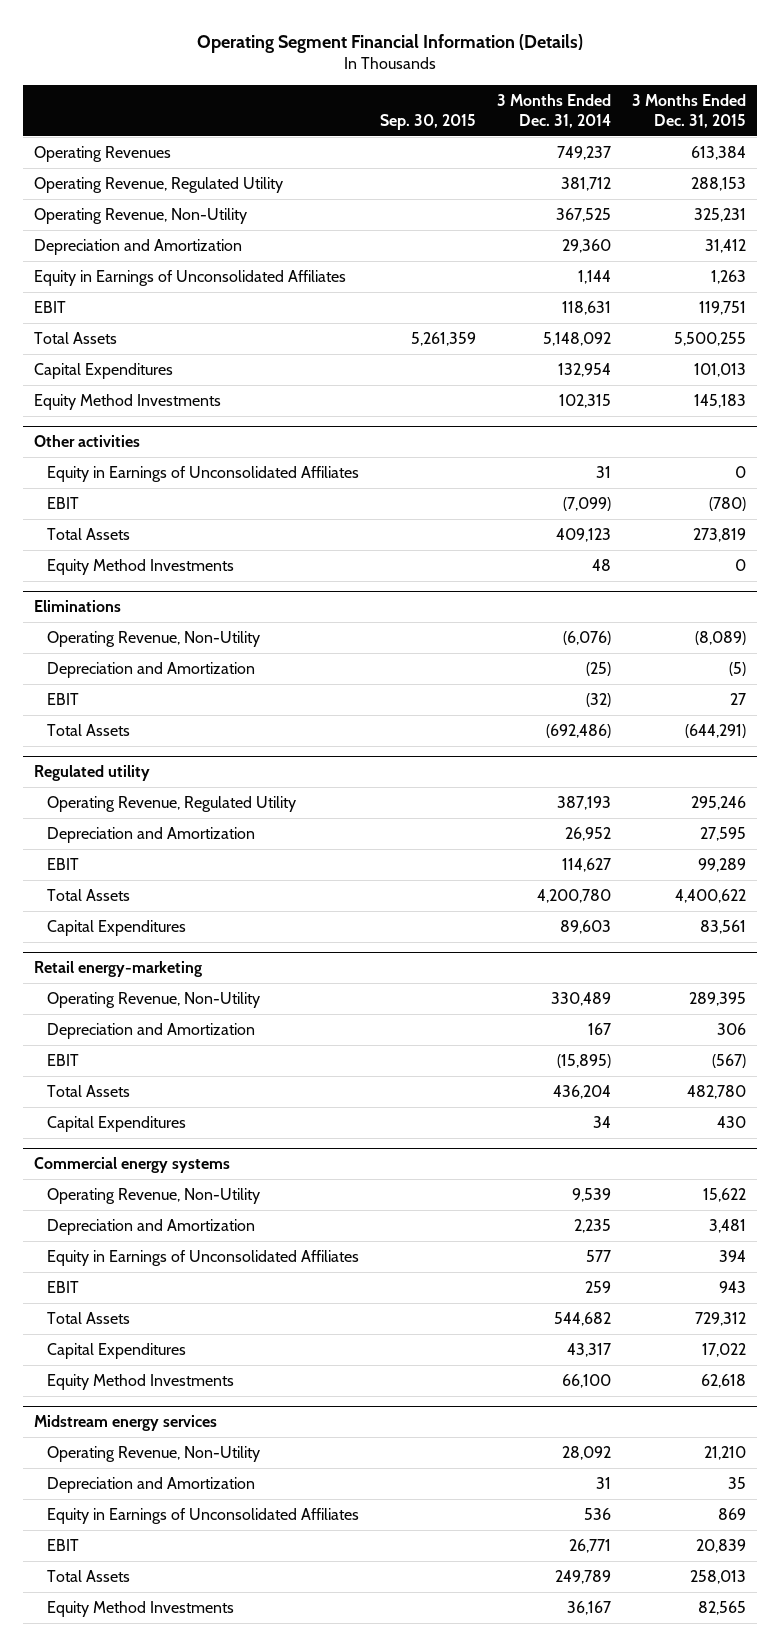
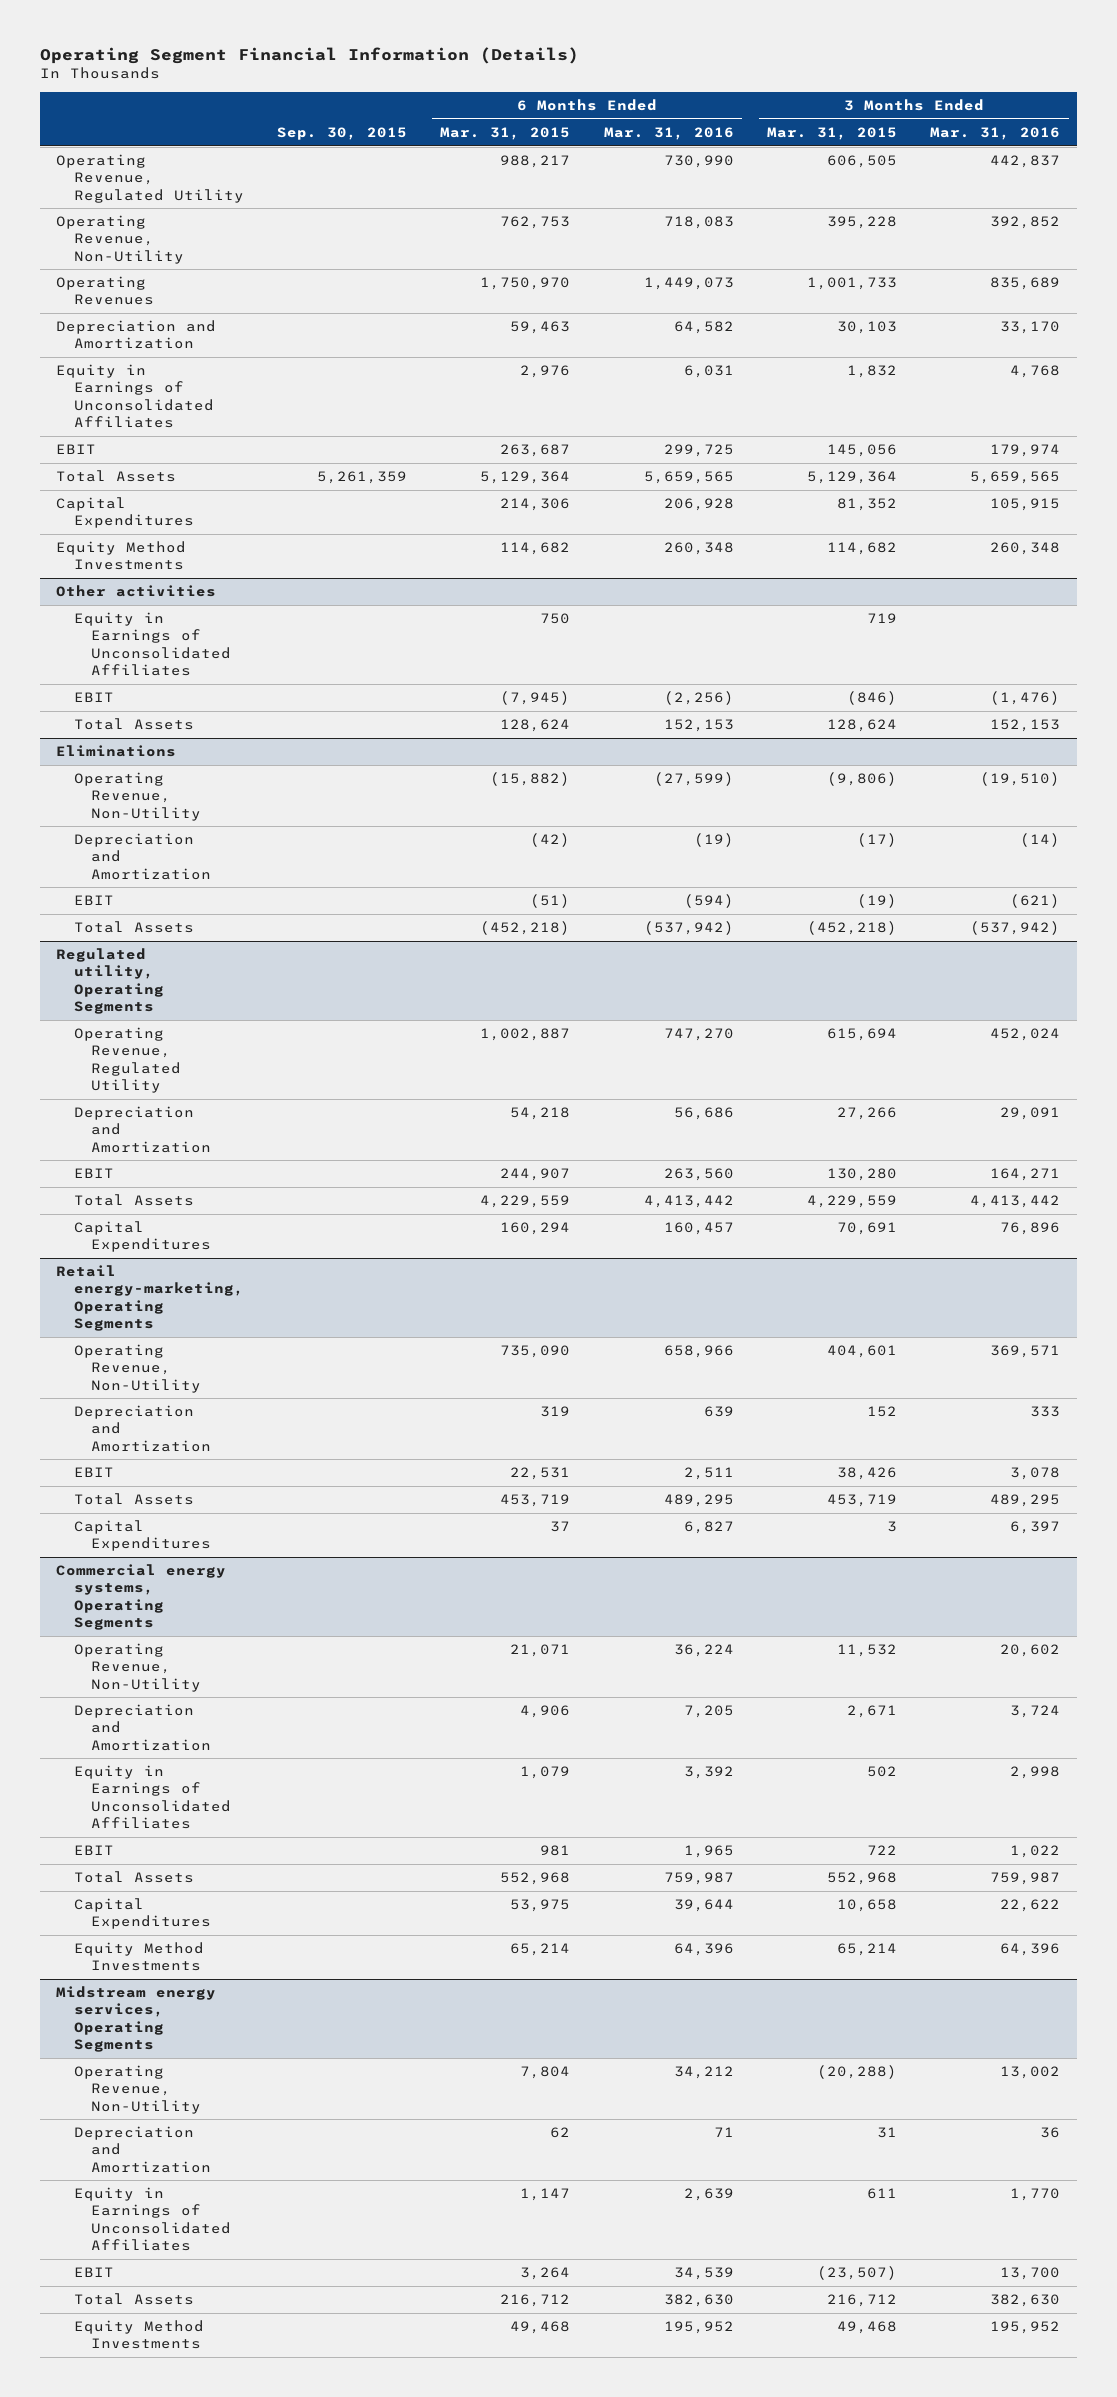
- | Sep. 30, 2015 | 3 Months Ended Dec. 31, 2014 | 3 Months Ended Dec. 31, 2015
+ | Sep. 30, 2015 | 6 Months Ended Mar. 31, 2015 | 6 Months Ended Mar. 31, 2016 | 3 Months Ended Mar. 31, 2015 | 3 Months Ended Mar. 31, 2016
moved down: Operating Revenues | | 1,750,970 | 1,449,073 | 1,001,733 | 835,689
@ Other activities
- Equity Method Investments | | 48 | 0
- Regulated utility
+ Regulated utility, Operating Segments
- Retail energy-marketing
+ Retail energy-marketing, Operating Segments
- Commercial energy systems
+ Commercial energy systems, Operating Segments
- Midstream energy services
+ Midstream energy services, Operating Segments

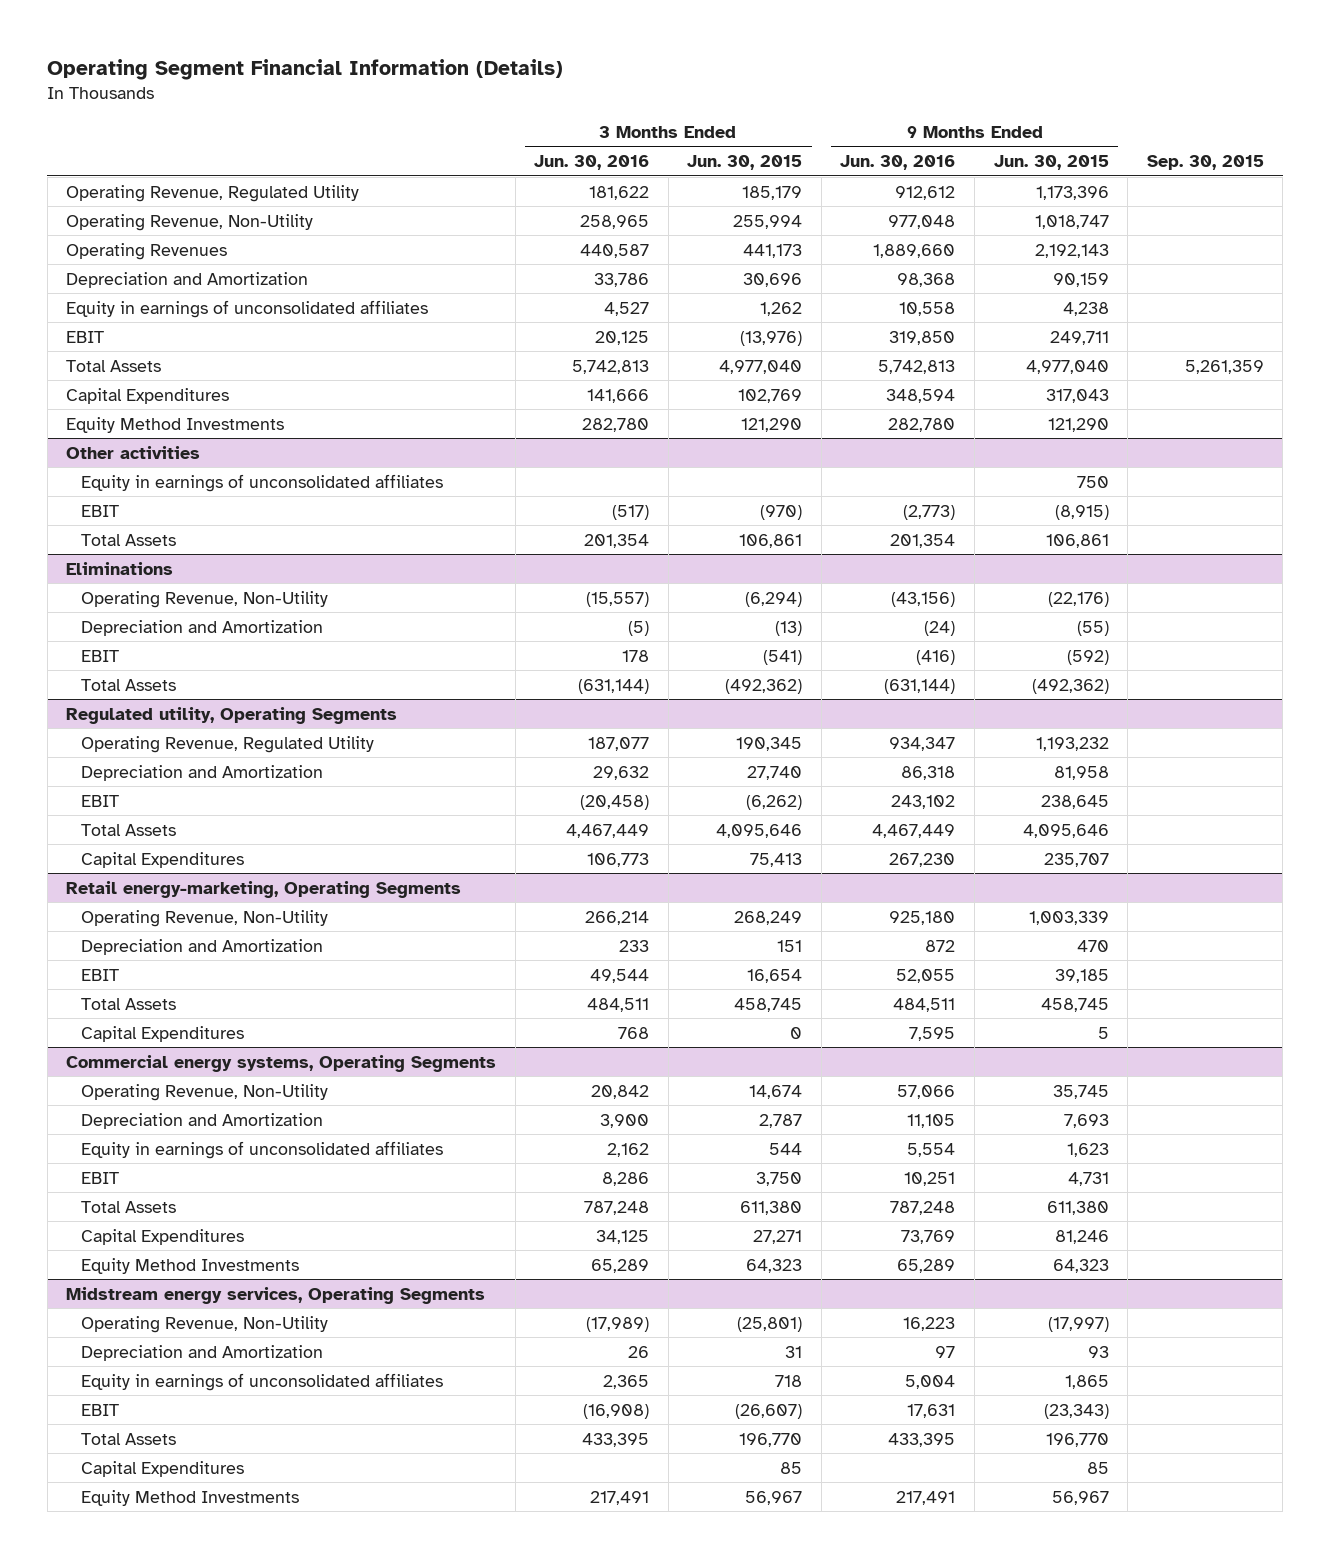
- | Sep. 30, 2015 | 6 Months Ended Mar. 31, 2015 | 6 Months Ended Mar. 31, 2016 | 3 Months Ended Mar. 31, 2015 | 3 Months Ended Mar. 31, 2016
+ | 3 Months Ended Jun. 30, 2016 | 3 Months Ended Jun. 30, 2015 | 9 Months Ended Jun. 30, 2016 | 9 Months Ended Jun. 30, 2015 | Sep. 30, 2015
- Equity in Earnings of Unconsolidated Affiliates | | 2,976 | 6,031 | 1,832 | 4,768
+ Equity in earnings of unconsolidated affiliates | 4,527 | 1,262 | 10,558 | 4,238 |
@ Other activities
- Equity in Earnings of Unconsolidated Affiliates | | 750 | | 719 |
+ Equity in earnings of unconsolidated affiliates | | | | 750 |
@ Commercial energy systems, Operating Segments
- Equity in Earnings of Unconsolidated Affiliates | | 1,079 | 3,392 | 502 | 2,998
+ Equity in earnings of unconsolidated affiliates | 2,162 | 544 | 5,554 | 1,623 |
@ Midstream energy services, Operating Segments
- Equity in Earnings of Unconsolidated Affiliates | | 1,147 | 2,639 | 611 | 1,770
+ Equity in earnings of unconsolidated affiliates | 2,365 | 718 | 5,004 | 1,865 |
+ Capital Expenditures | | 85 | | 85 |

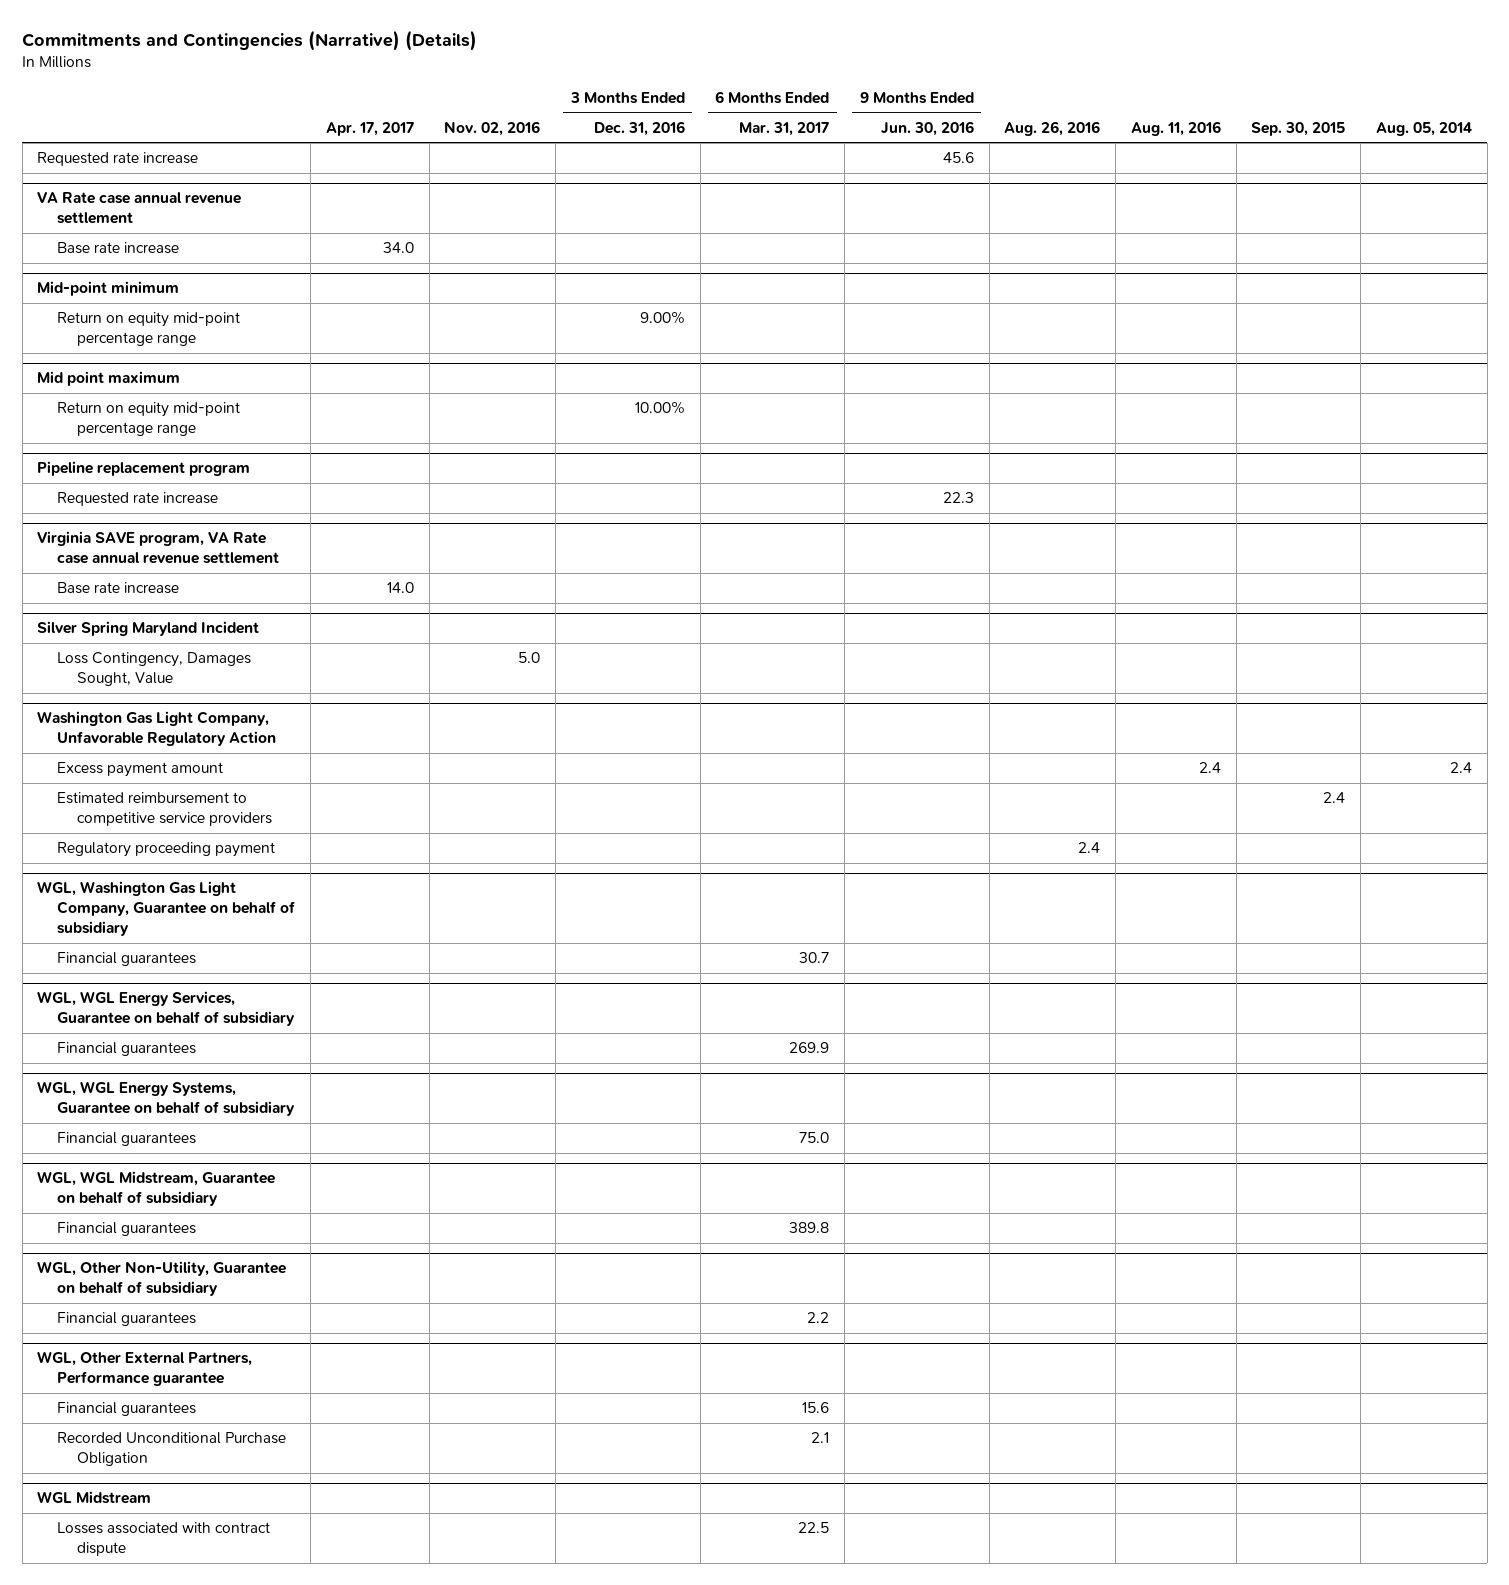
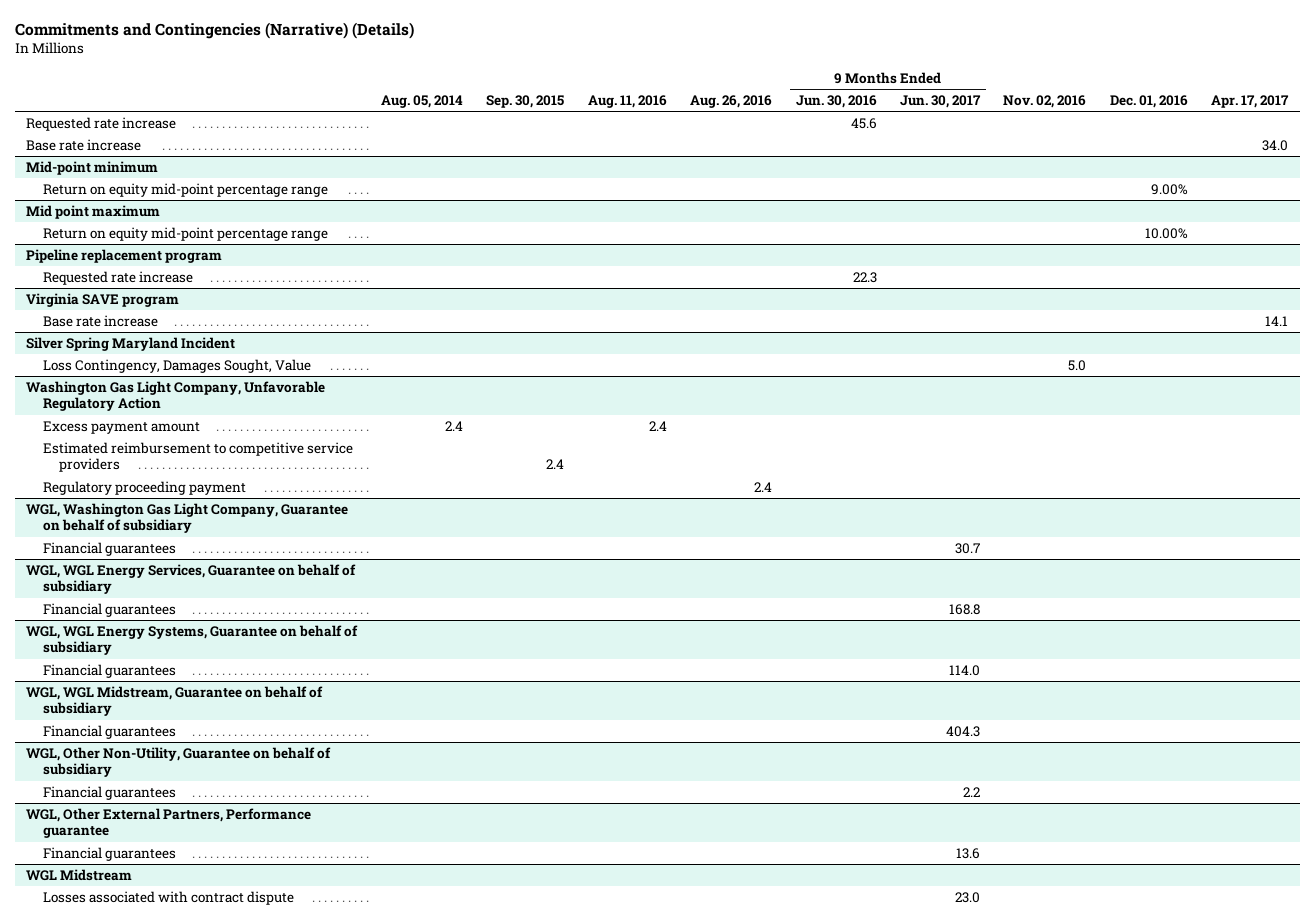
- | Apr. 17, 2017 | Nov. 02, 2016 | 3 Months Ended Dec. 31, 2016 | 6 Months Ended Mar. 31, 2017 | 9 Months Ended Jun. 30, 2016 | Aug. 26, 2016 | Aug. 11, 2016 | Sep. 30, 2015 | Aug. 05, 2014
+ | Aug. 05, 2014 | Sep. 30, 2015 | Aug. 11, 2016 | Aug. 26, 2016 | 9 Months Ended Jun. 30, 2016 | 9 Months Ended Jun. 30, 2017 | Nov. 02, 2016 | Dec. 01, 2016 | Apr. 17, 2017
- VA Rate case annual revenue settlement
- Base rate increase | 34.0 | | | | | | | |
+ Base rate increase | | | | | | | | | 34.0
- Virginia SAVE program, VA Rate case annual revenue settlement
- Base rate increase | 14.0 | | | | | | | |
+ Virginia SAVE program
+ Base rate increase | | | | | | | | | 14.1
@ WGL, Other External Partners, Performance guarantee
- Recorded Unconditional Purchase Obligation | | | | 2.1 | | | | |

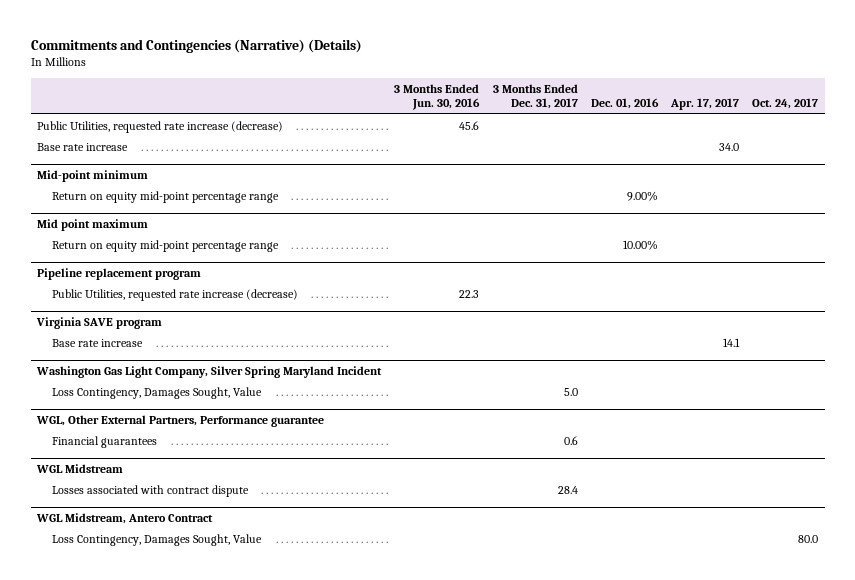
- | Aug. 05, 2014 | Sep. 30, 2015 | Aug. 11, 2016 | Aug. 26, 2016 | 9 Months Ended Jun. 30, 2016 | 9 Months Ended Jun. 30, 2017 | Nov. 02, 2016 | Dec. 01, 2016 | Apr. 17, 2017
+ | 3 Months Ended Jun. 30, 2016 | 3 Months Ended Dec. 31, 2017 | Dec. 01, 2016 | Apr. 17, 2017 | Oct. 24, 2017
- Requested rate increase | | | | | 45.6 | | | |
+ Public Utilities, requested rate increase (decrease) | 45.6 | | | |
@ Pipeline replacement program
- Requested rate increase | | | | | 22.3 | | | |
+ Public Utilities, requested rate increase (decrease) | 22.3 | | | |
- Silver Spring Maryland Incident
+ Washington Gas Light Company, Silver Spring Maryland Incident
- Washington Gas Light Company, Unfavorable Regulatory Action
- Excess payment amount | 2.4 | | 2.4 | | | | | |
- Estimated reimbursement to competitive service providers | | 2.4 | | | | | | |
- Regulatory proceeding payment | | | | 2.4 | | | | |
- WGL, Washington Gas Light Company, Guarantee on behalf of subsidiary
- Financial guarantees | | | | | | 30.7 | | |
- WGL, WGL Energy Services, Guarantee on behalf of subsidiary
- Financial guarantees | | | | | | 168.8 | | |
- WGL, WGL Energy Systems, Guarantee on behalf of subsidiary
- Financial guarantees | | | | | | 114.0 | | |
- WGL, WGL Midstream, Guarantee on behalf of subsidiary
- Financial guarantees | | | | | | 404.3 | | |
- WGL, Other Non-Utility, Guarantee on behalf of subsidiary
- Financial guarantees | | | | | | 2.2 | | |
+ WGL Midstream, Antero Contract
+ Loss Contingency, Damages Sought, Value | | | | | 80.0

